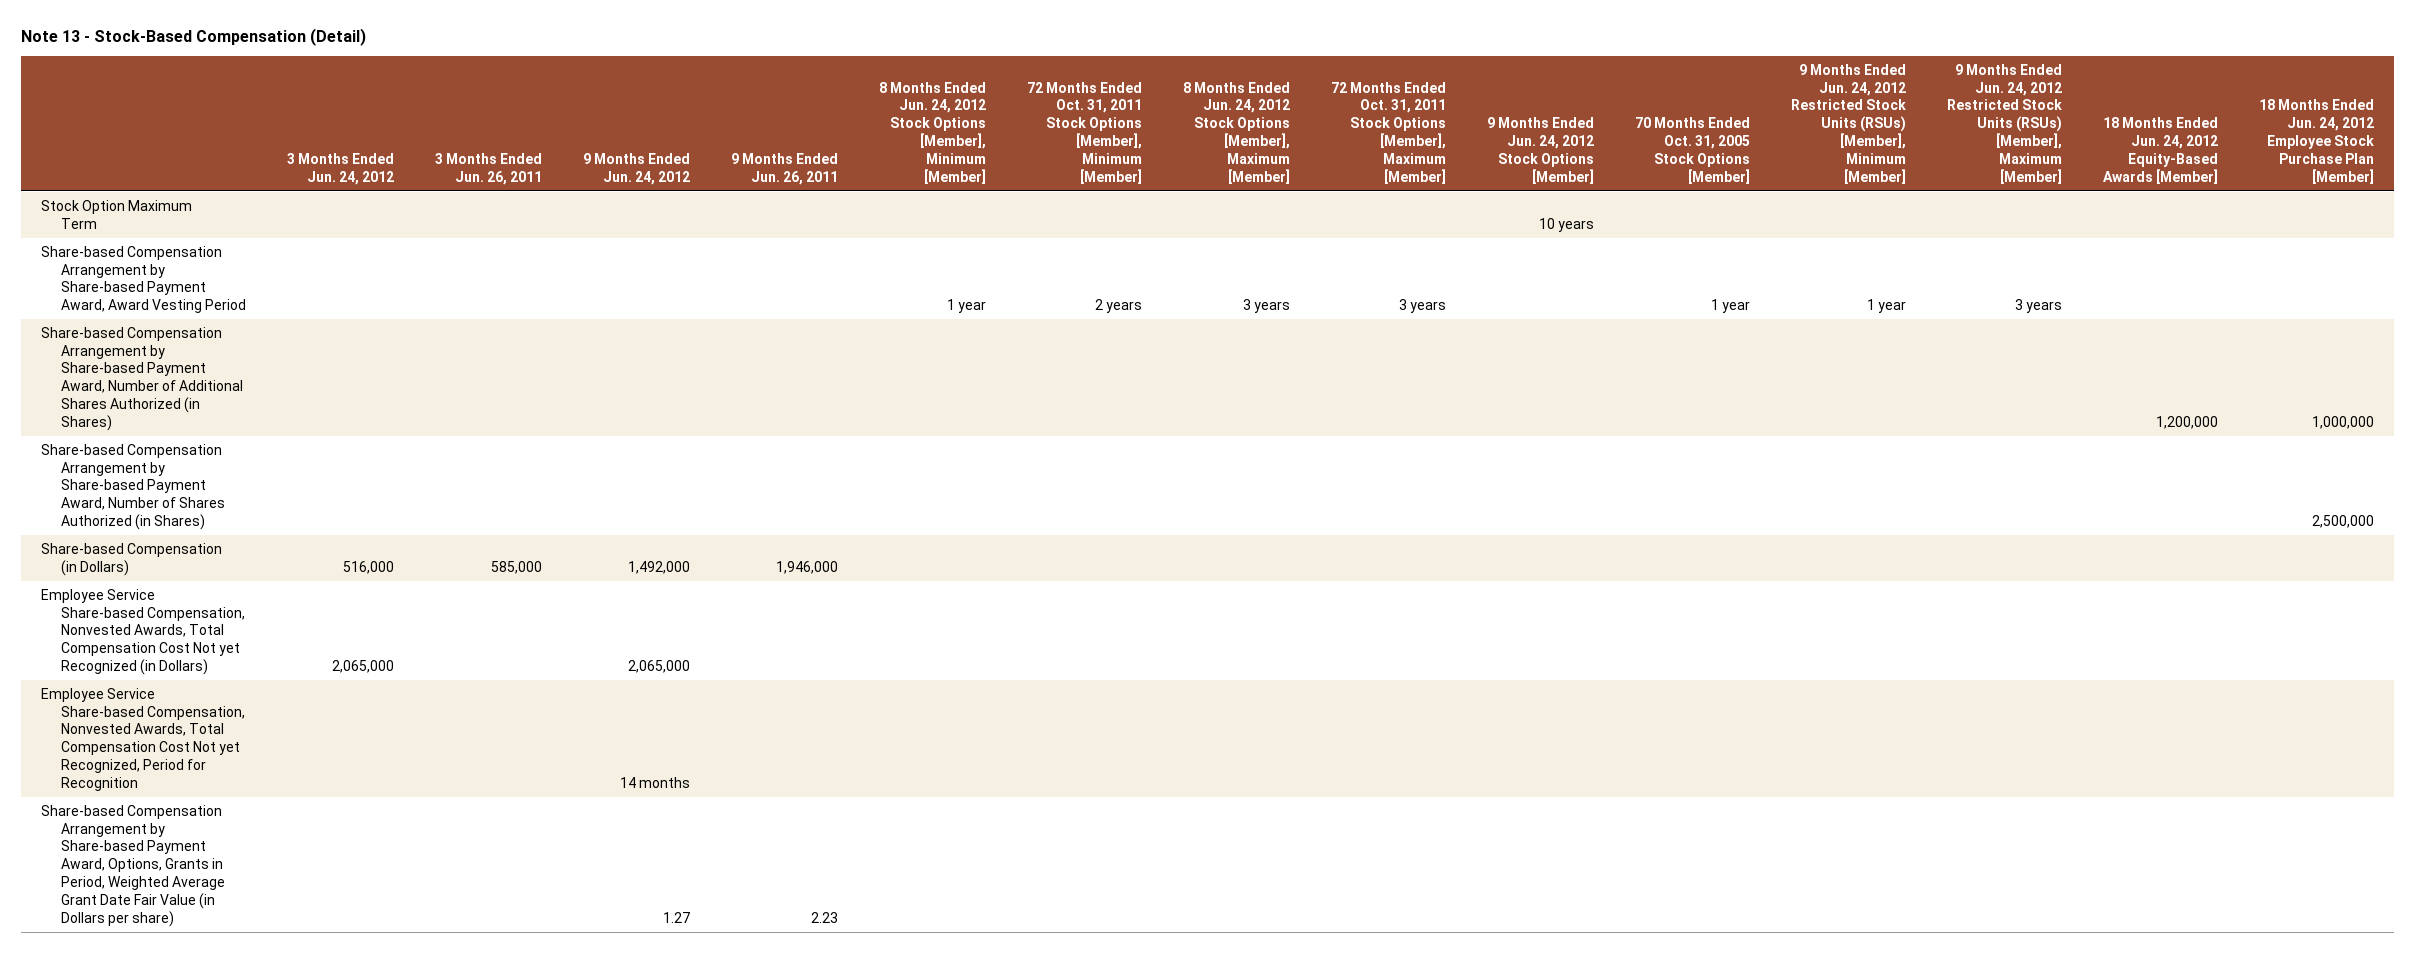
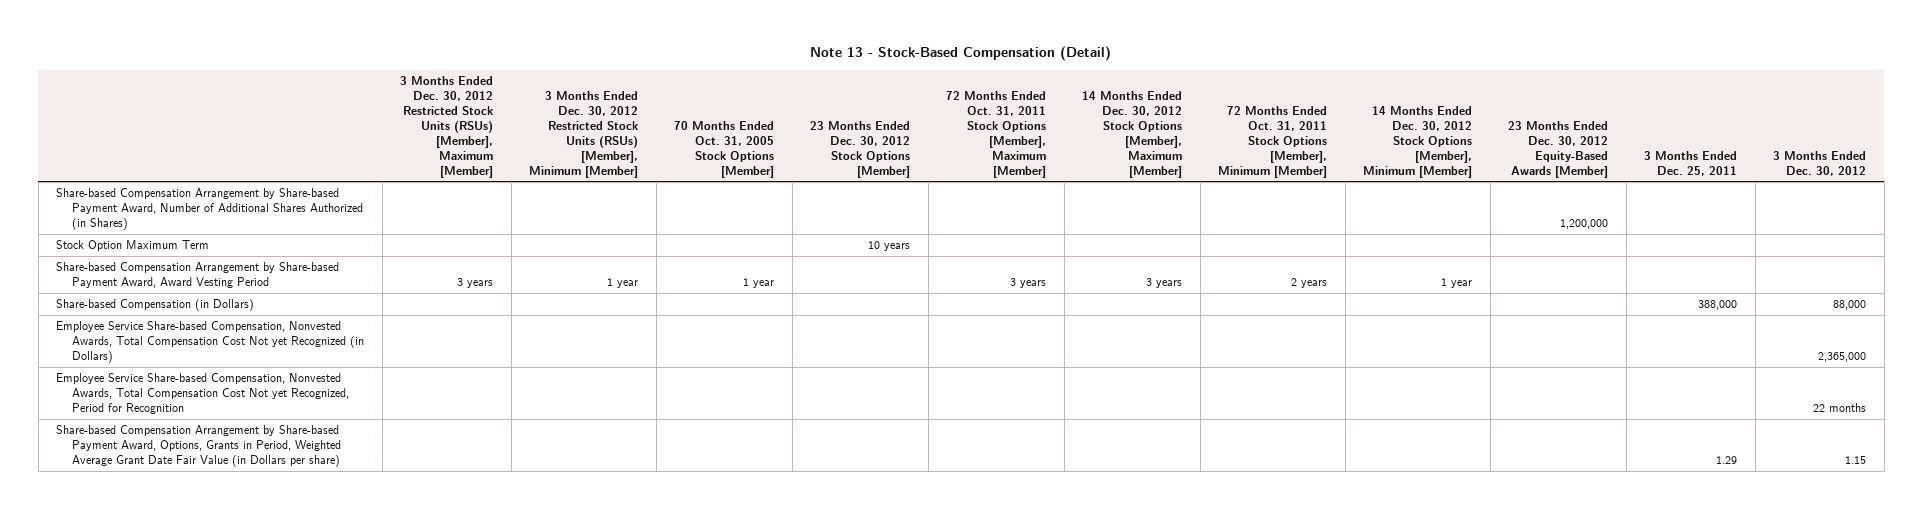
- | 3 Months Ended Jun. 24, 2012 | 3 Months Ended Jun. 26, 2011 | 9 Months Ended Jun. 24, 2012 | 9 Months Ended Jun. 26, 2011 | 8 Months Ended Jun. 24, 2012 Stock Options [Member], Minimum [Member] | 72 Months Ended Oct. 31, 2011 Stock Options [Member], Minimum [Member] | 8 Months Ended Jun. 24, 2012 Stock Options [Member], Maximum [Member] | 72 Months Ended Oct. 31, 2011 Stock Options [Member], Maximum [Member] | 9 Months Ended Jun. 24, 2012 Stock Options [Member] | 70 Months Ended Oct. 31, 2005 Stock Options [Member] | 9 Months Ended Jun. 24, 2012 Restricted Stock Units (RSUs) [Member], Minimum [Member] | 9 Months Ended Jun. 24, 2012 Restricted Stock Units (RSUs) [Member], Maximum [Member] | 18 Months Ended Jun. 24, 2012 Equity-Based Awards [Member] | 18 Months Ended Jun. 24, 2012 Employee Stock Purchase Plan [Member]
+ | 3 Months Ended Dec. 30, 2012 Restricted Stock Units (RSUs) [Member], Maximum [Member] | 3 Months Ended Dec. 30, 2012 Restricted Stock Units (RSUs) [Member], Minimum [Member] | 70 Months Ended Oct. 31, 2005 Stock Options [Member] | 23 Months Ended Dec. 30, 2012 Stock Options [Member] | 72 Months Ended Oct. 31, 2011 Stock Options [Member], Maximum [Member] | 14 Months Ended Dec. 30, 2012 Stock Options [Member], Maximum [Member] | 72 Months Ended Oct. 31, 2011 Stock Options [Member], Minimum [Member] | 14 Months Ended Dec. 30, 2012 Stock Options [Member], Minimum [Member] | 23 Months Ended Dec. 30, 2012 Equity-Based Awards [Member] | 3 Months Ended Dec. 25, 2011 | 3 Months Ended Dec. 30, 2012
moved up: Share-based Compensation Arrangement by Share-based Payment Award, Number of Additional Shares Authorized (in Shares) | | | | | | | | | 1,200,000 | |
- Share-based Compensation Arrangement by Share-based Payment Award, Number of Shares Authorized (in Shares) | | | | | | | | | | | | | | 2,500,000

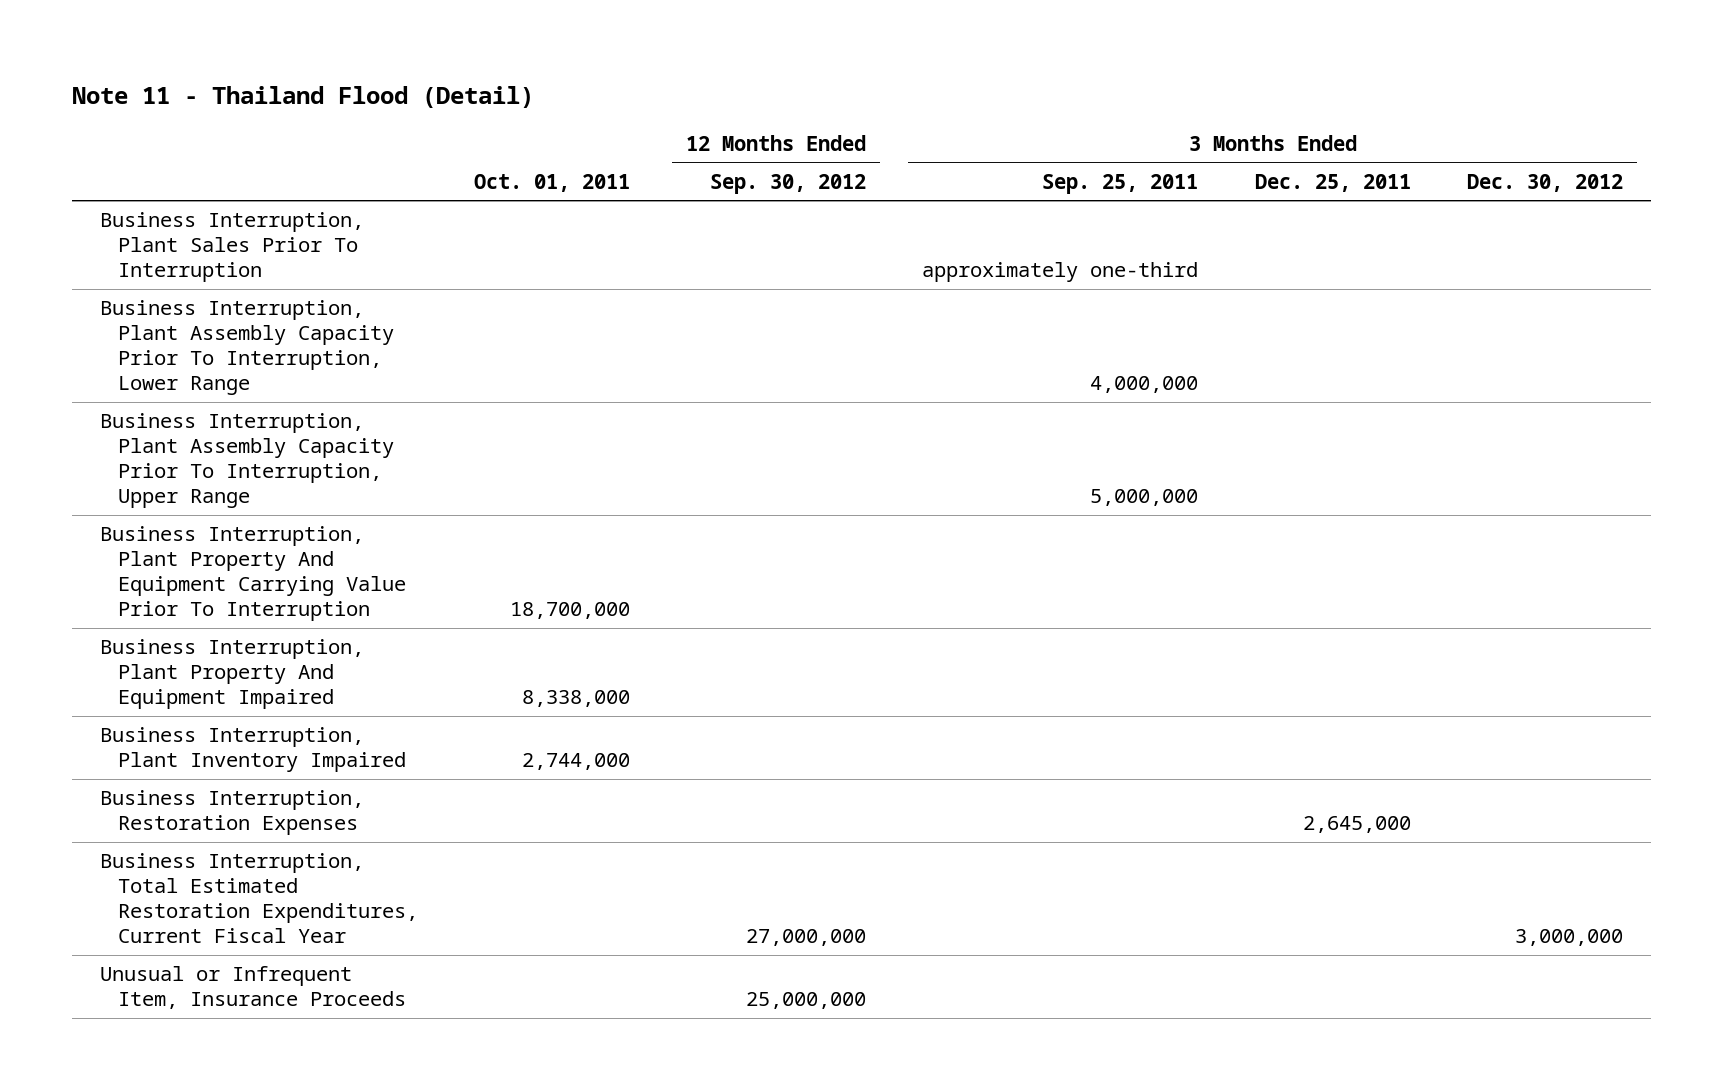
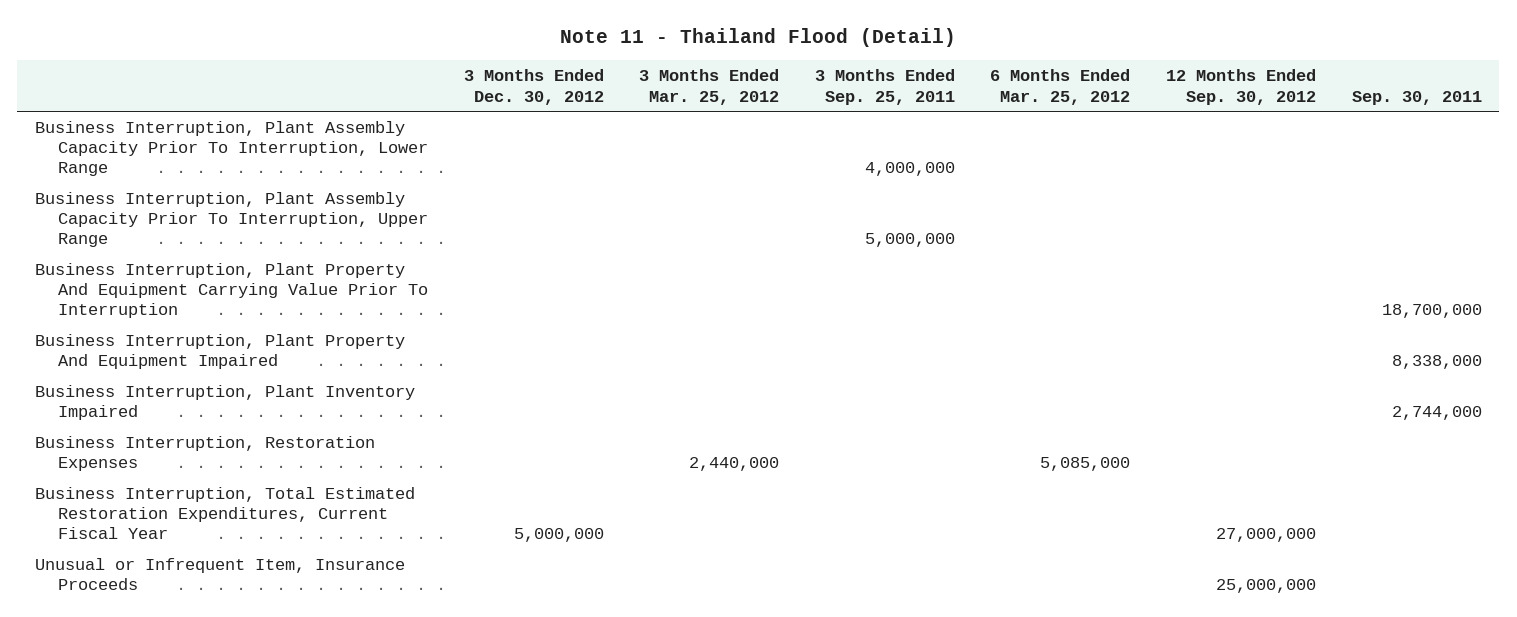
- | Oct. 01, 2011 | 12 Months Ended Sep. 30, 2012 | 3 Months Ended Sep. 25, 2011 | 3 Months Ended Dec. 25, 2011 | 3 Months Ended Dec. 30, 2012
+ | 3 Months Ended Dec. 30, 2012 | 3 Months Ended Mar. 25, 2012 | 3 Months Ended Sep. 25, 2011 | 6 Months Ended Mar. 25, 2012 | 12 Months Ended Sep. 30, 2012 | Sep. 30, 2011
- Business Interruption, Plant Sales Prior To Interruption | | | approximately one-third | |
- Business Interruption, Total Estimated Restoration Expenditures, Current Fiscal Year | | 27,000,000 | | | 3,000,000
+ Business Interruption, Total Estimated Restoration Expenditures, Current Fiscal Year | 5,000,000 | | | | 27,000,000 |

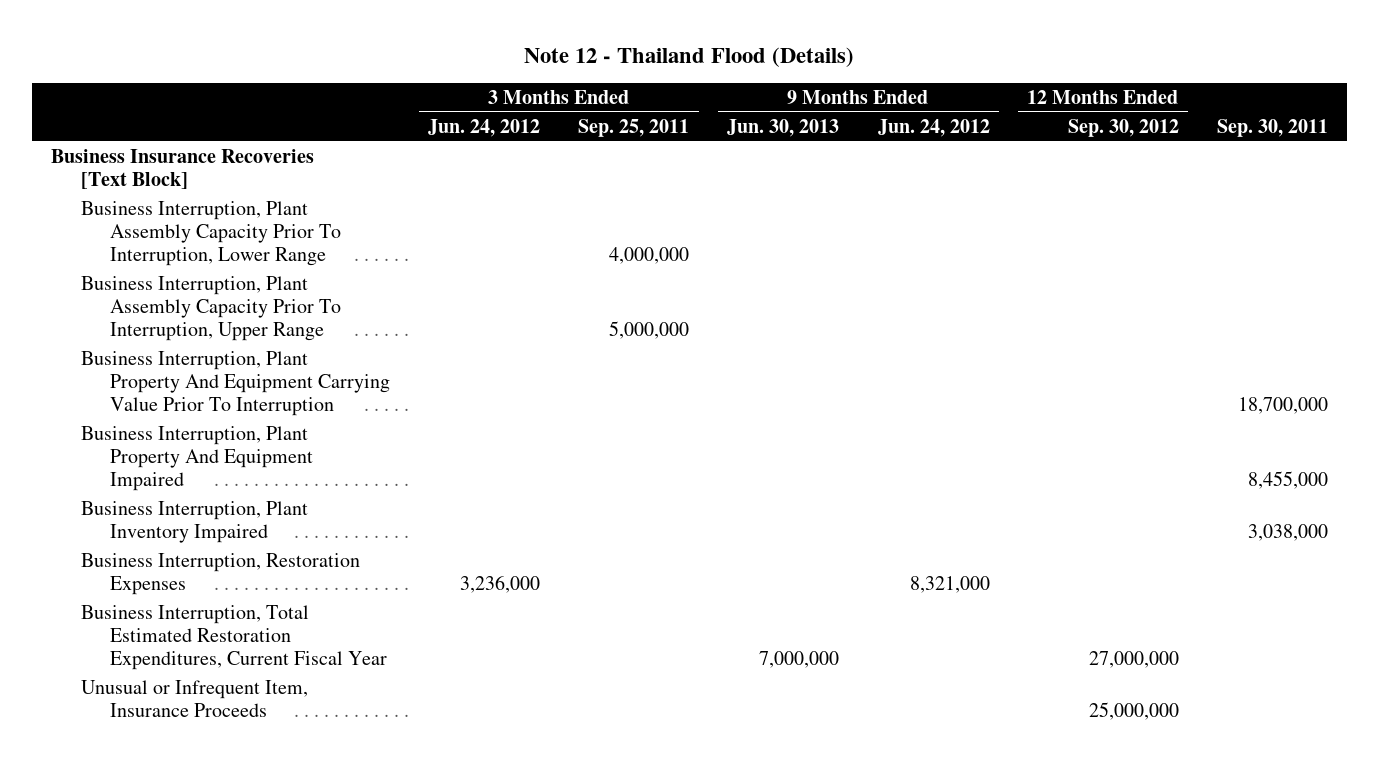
- Note 11 - Thailand Flood (Detail)
+ Note 12 - Thailand Flood (Details)
- | 3 Months Ended Dec. 30, 2012 | 3 Months Ended Mar. 25, 2012 | 3 Months Ended Sep. 25, 2011 | 6 Months Ended Mar. 25, 2012 | 12 Months Ended Sep. 30, 2012 | Sep. 30, 2011
+ | 3 Months Ended Jun. 24, 2012 | 3 Months Ended Sep. 25, 2011 | 9 Months Ended Jun. 30, 2013 | 9 Months Ended Jun. 24, 2012 | 12 Months Ended Sep. 30, 2012 | Sep. 30, 2011
+ Business Insurance Recoveries [Text Block]
- Business Interruption, Plant Property And Equipment Impaired | | | | | | 8,338,000
- Business Interruption, Plant Inventory Impaired | | | | | | 2,744,000
+ Business Interruption, Plant Property And Equipment Impaired | | | | | | 8,455,000
+ Business Interruption, Plant Inventory Impaired | | | | | | 3,038,000

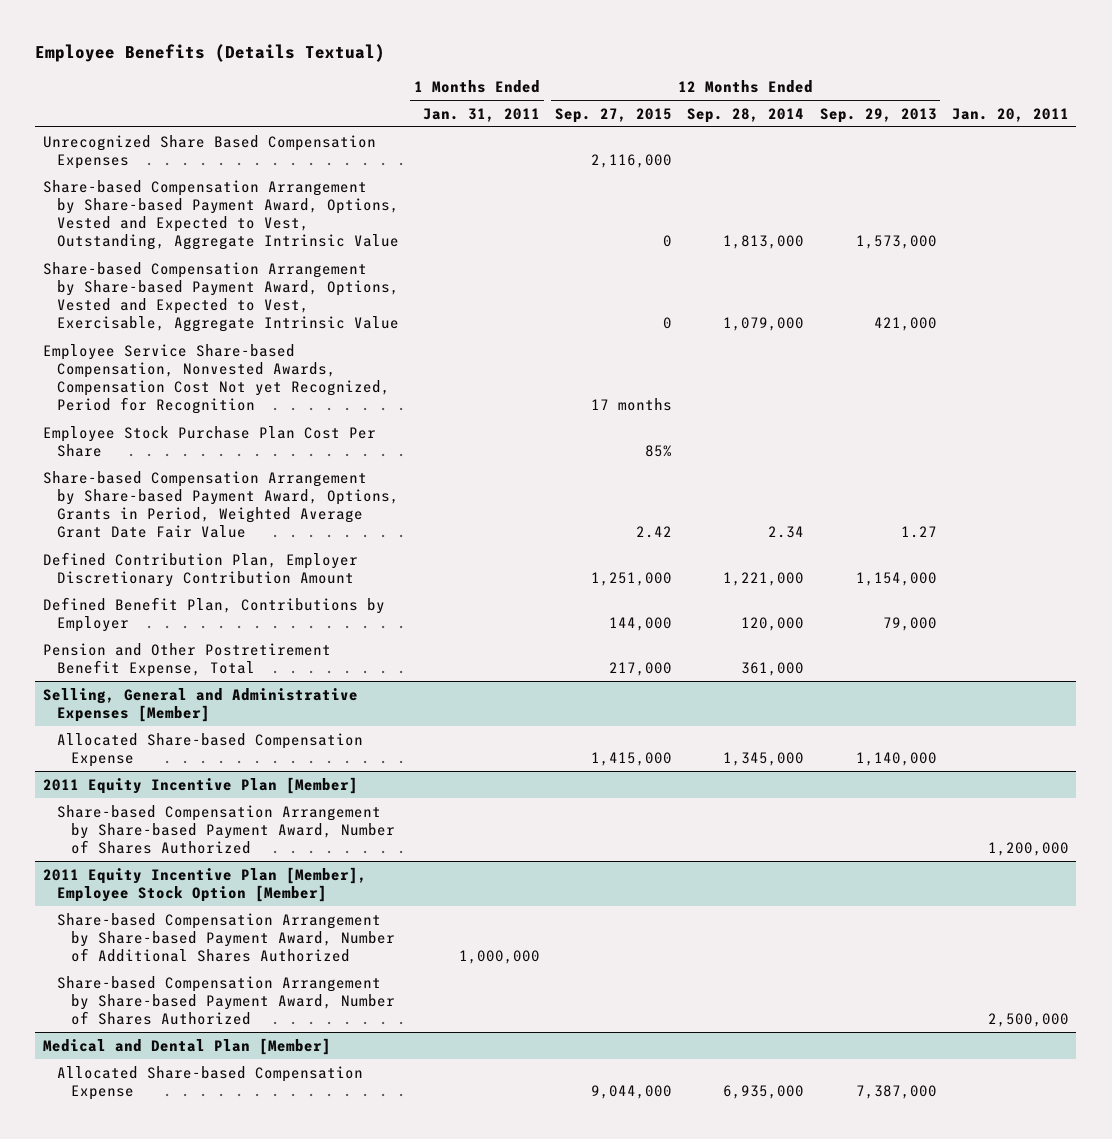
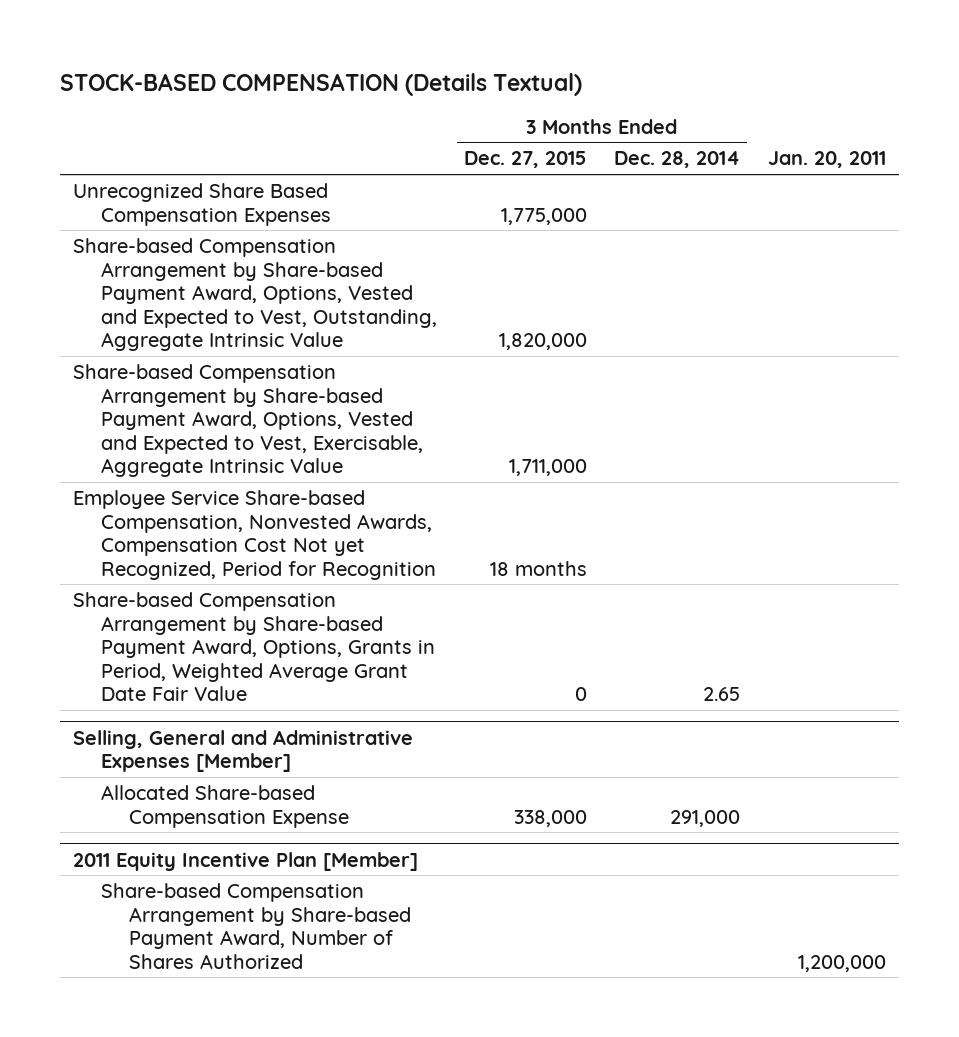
- Employee Benefits (Details Textual)
+ STOCK-BASED COMPENSATION (Details Textual)
- | 1 Months Ended Jan. 31, 2011 | 12 Months Ended Sep. 27, 2015 | 12 Months Ended Sep. 28, 2014 | 12 Months Ended Sep. 29, 2013 | Jan. 20, 2011
+ | 3 Months Ended Dec. 27, 2015 | 3 Months Ended Dec. 28, 2014 | Jan. 20, 2011
- Employee Stock Purchase Plan Cost Per Share | | 85% | | |
- Defined Contribution Plan, Employer Discretionary Contribution Amount | | 1,251,000 | 1,221,000 | 1,154,000 |
- Defined Benefit Plan, Contributions by Employer | | 144,000 | 120,000 | 79,000 |
- Pension and Other Postretirement Benefit Expense, Total | | 217,000 | 361,000 | |
- 2011 Equity Incentive Plan [Member], Employee Stock Option [Member]
- Share-based Compensation Arrangement by Share-based Payment Award, Number of Additional Shares Authorized | 1,000,000 | | | |
- Share-based Compensation Arrangement by Share-based Payment Award, Number of Shares Authorized | | | | | 2,500,000
- Medical and Dental Plan [Member]
- Allocated Share-based Compensation Expense | | 9,044,000 | 6,935,000 | 7,387,000 |

